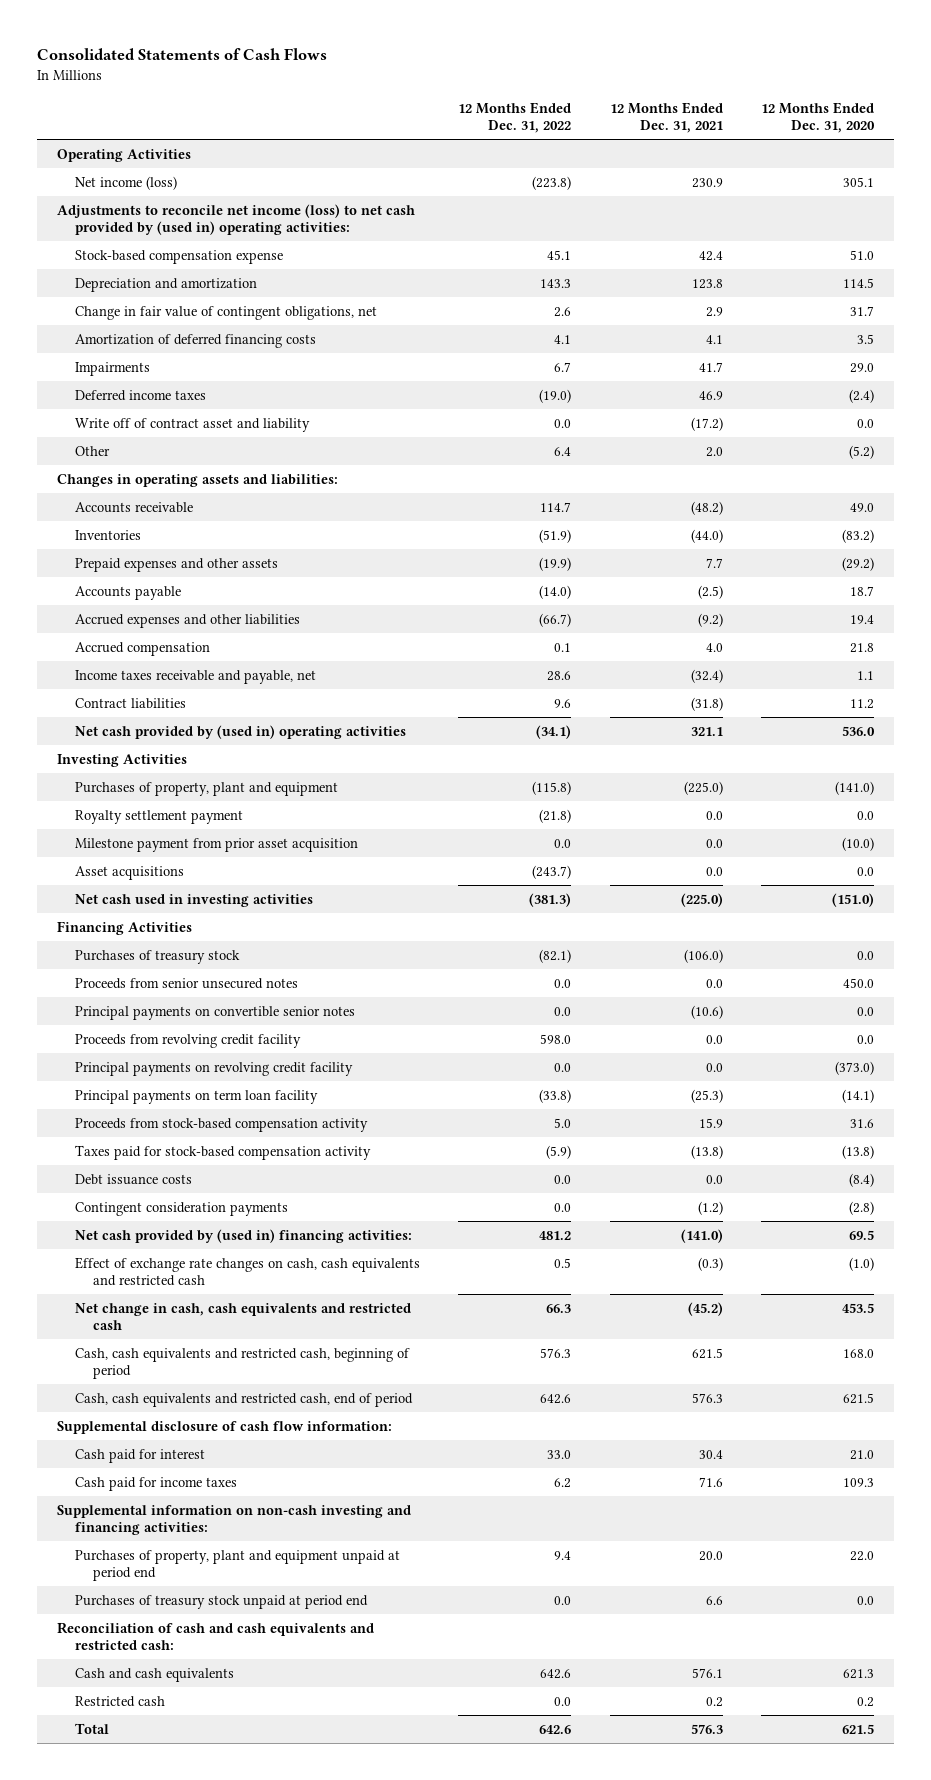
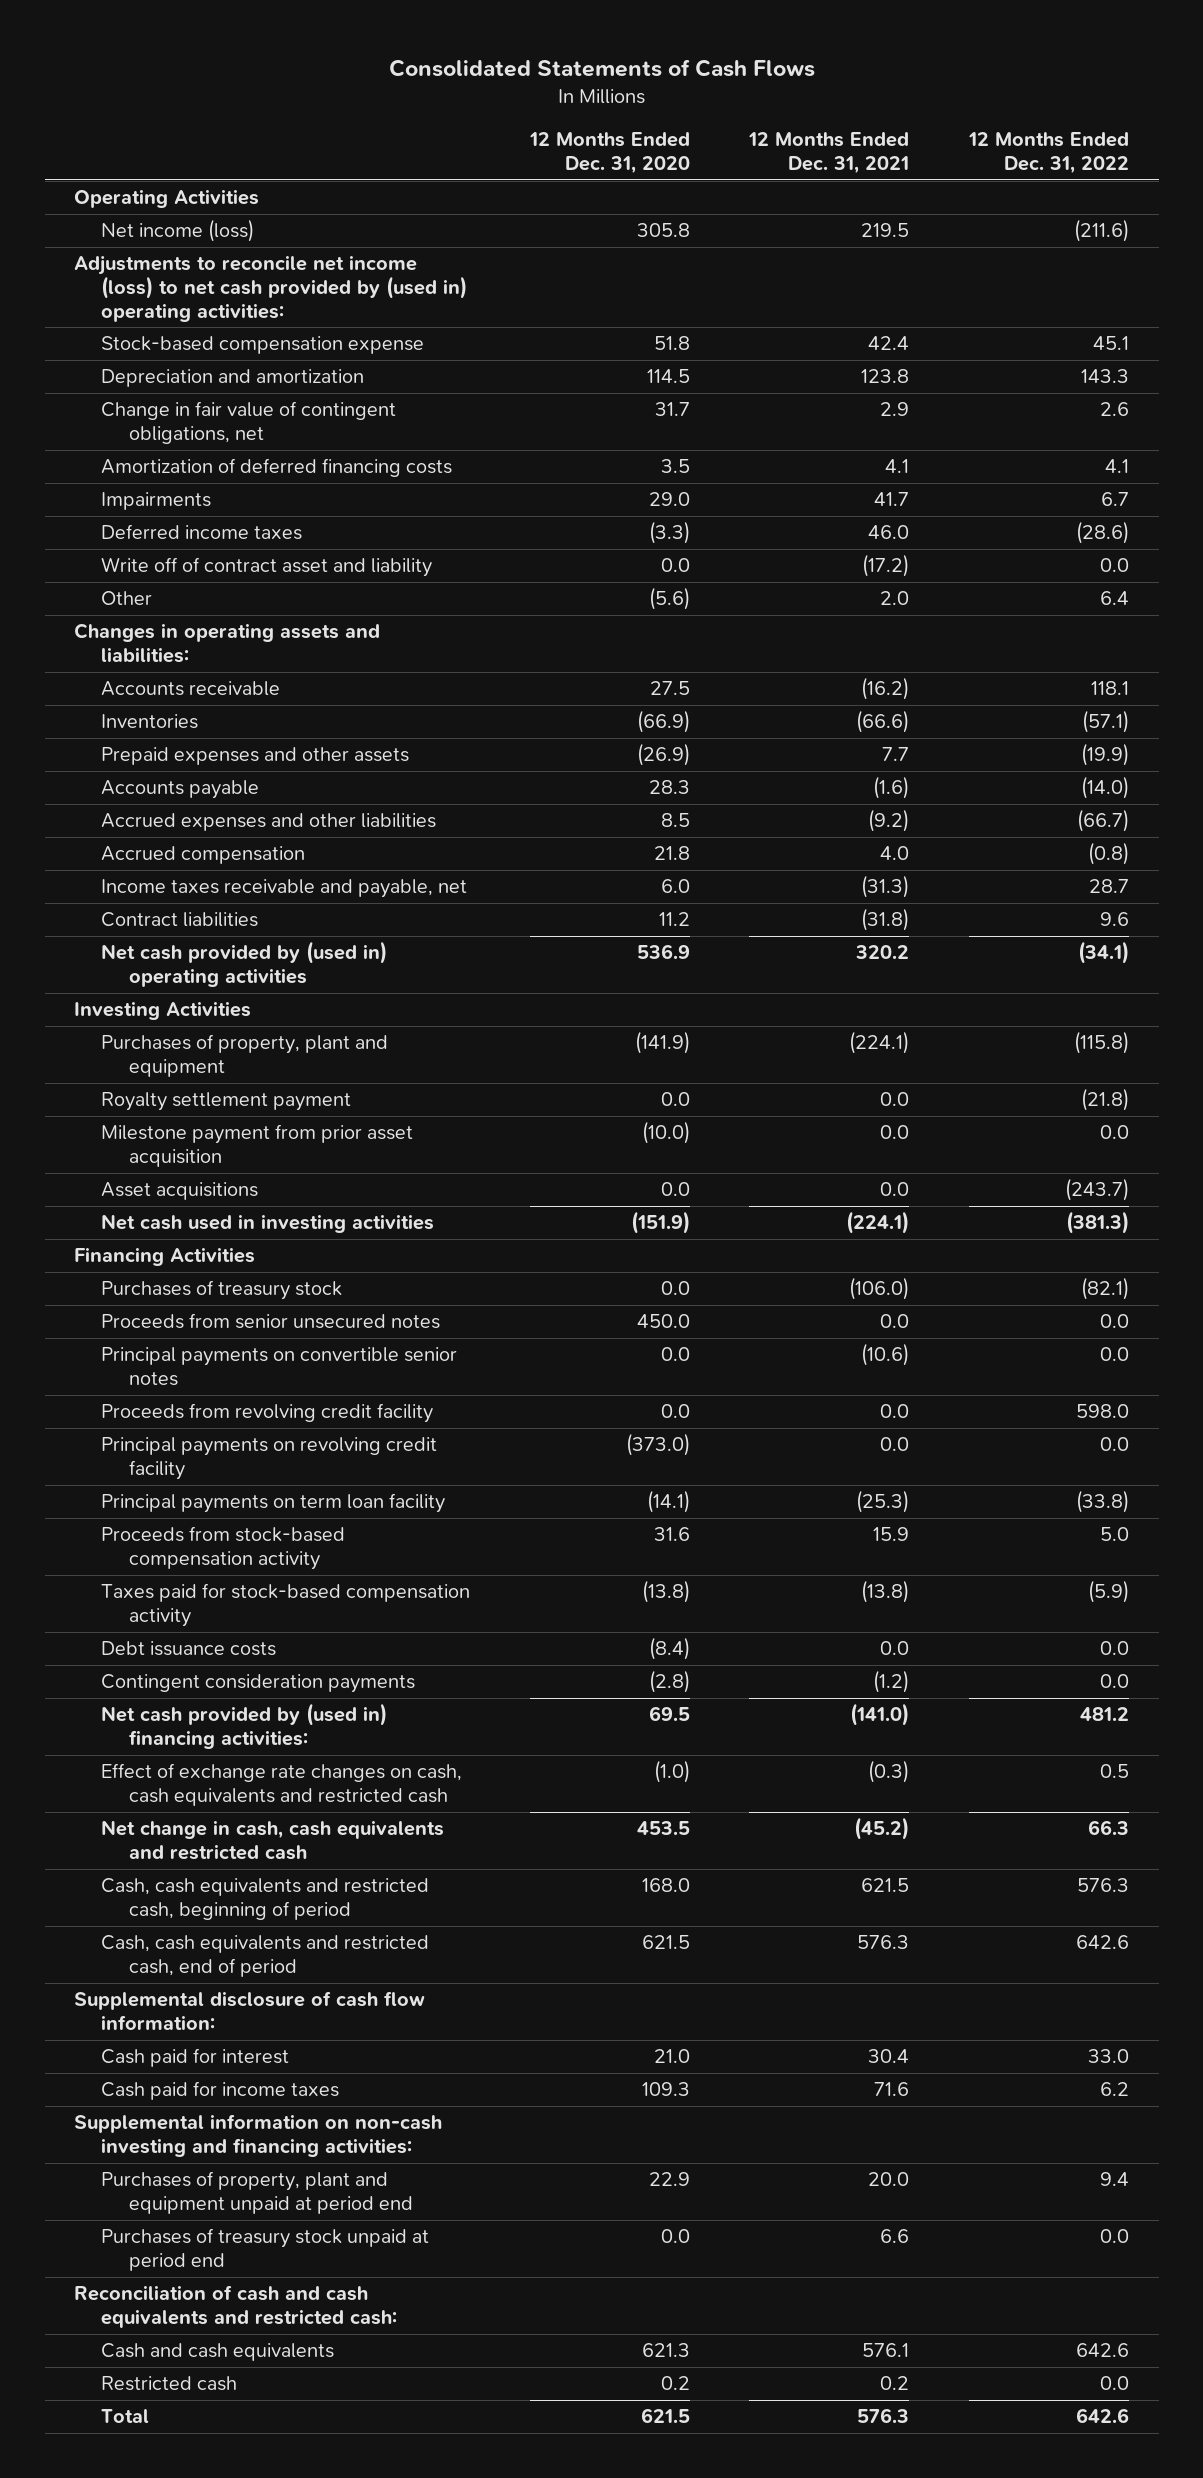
- | 12 Months Ended Dec. 31, 2022 | 12 Months Ended Dec. 31, 2021 | 12 Months Ended Dec. 31, 2020
+ | 12 Months Ended Dec. 31, 2020 | 12 Months Ended Dec. 31, 2021 | 12 Months Ended Dec. 31, 2022
- Net income (loss) | (223.8) | 230.9 | 305.1
+ Net income (loss) | 305.8 | 219.5 | (211.6)
- Stock-based compensation expense | 45.1 | 42.4 | 51.0
+ Stock-based compensation expense | 51.8 | 42.4 | 45.1
- Deferred income taxes | (19.0) | 46.9 | (2.4)
+ Deferred income taxes | (3.3) | 46.0 | (28.6)
- Other | 6.4 | 2.0 | (5.2)
+ Other | (5.6) | 2.0 | 6.4
- Accounts receivable | 114.7 | (48.2) | 49.0
- Inventories | (51.9) | (44.0) | (83.2)
- Prepaid expenses and other assets | (19.9) | 7.7 | (29.2)
- Accounts payable | (14.0) | (2.5) | 18.7
- Accrued expenses and other liabilities | (66.7) | (9.2) | 19.4
- Accrued compensation | 0.1 | 4.0 | 21.8
- Income taxes receivable and payable, net | 28.6 | (32.4) | 1.1
+ Accounts receivable | 27.5 | (16.2) | 118.1
+ Inventories | (66.9) | (66.6) | (57.1)
+ Prepaid expenses and other assets | (26.9) | 7.7 | (19.9)
+ Accounts payable | 28.3 | (1.6) | (14.0)
+ Accrued expenses and other liabilities | 8.5 | (9.2) | (66.7)
+ Accrued compensation | 21.8 | 4.0 | (0.8)
+ Income taxes receivable and payable, net | 6.0 | (31.3) | 28.7
- Net cash provided by (used in) operating activities | (34.1) | 321.1 | 536.0
+ Net cash provided by (used in) operating activities | 536.9 | 320.2 | (34.1)
- Purchases of property, plant and equipment | (115.8) | (225.0) | (141.0)
+ Purchases of property, plant and equipment | (141.9) | (224.1) | (115.8)
- Net cash used in investing activities | (381.3) | (225.0) | (151.0)
+ Net cash used in investing activities | (151.9) | (224.1) | (381.3)
- Purchases of property, plant and equipment unpaid at period end | 9.4 | 20.0 | 22.0
+ Purchases of property, plant and equipment unpaid at period end | 22.9 | 20.0 | 9.4

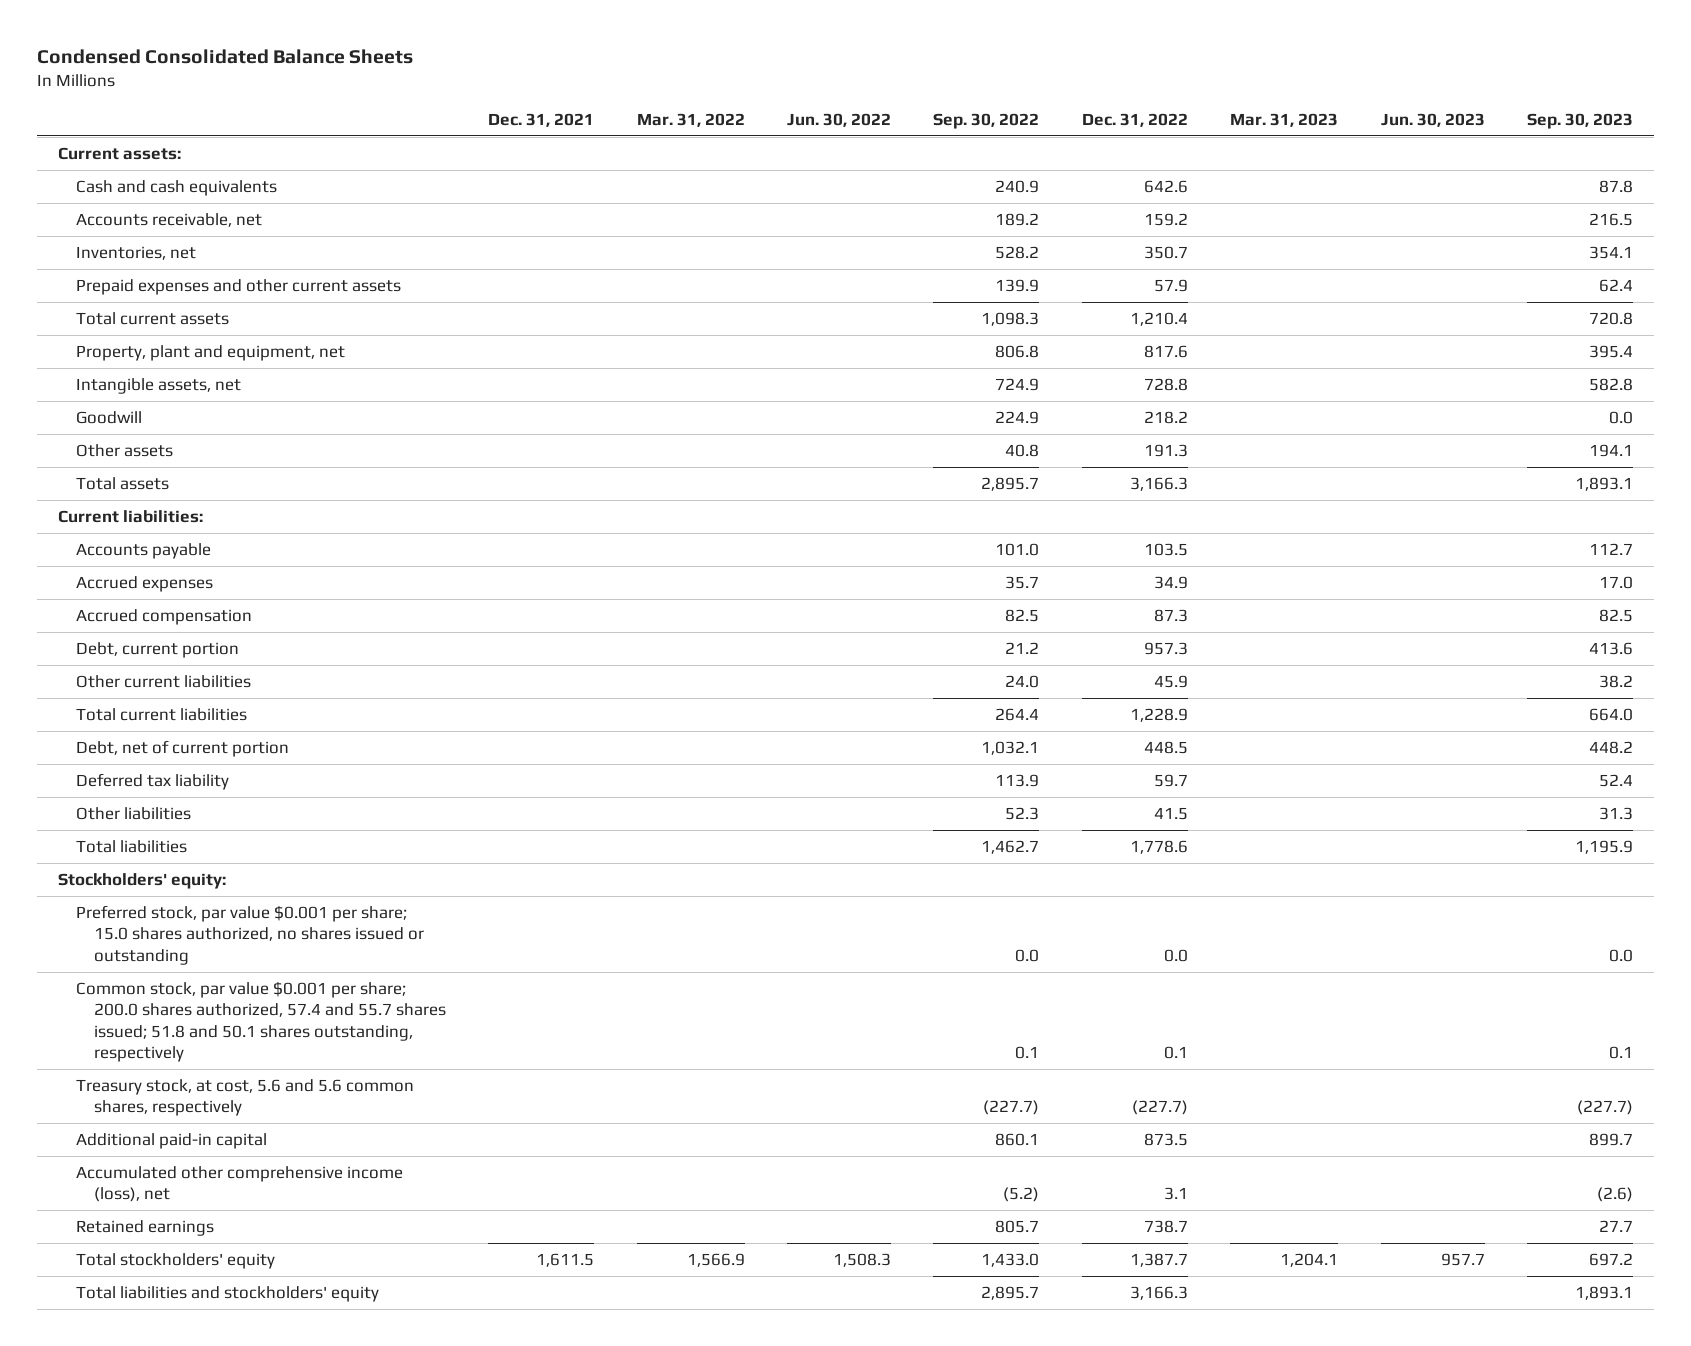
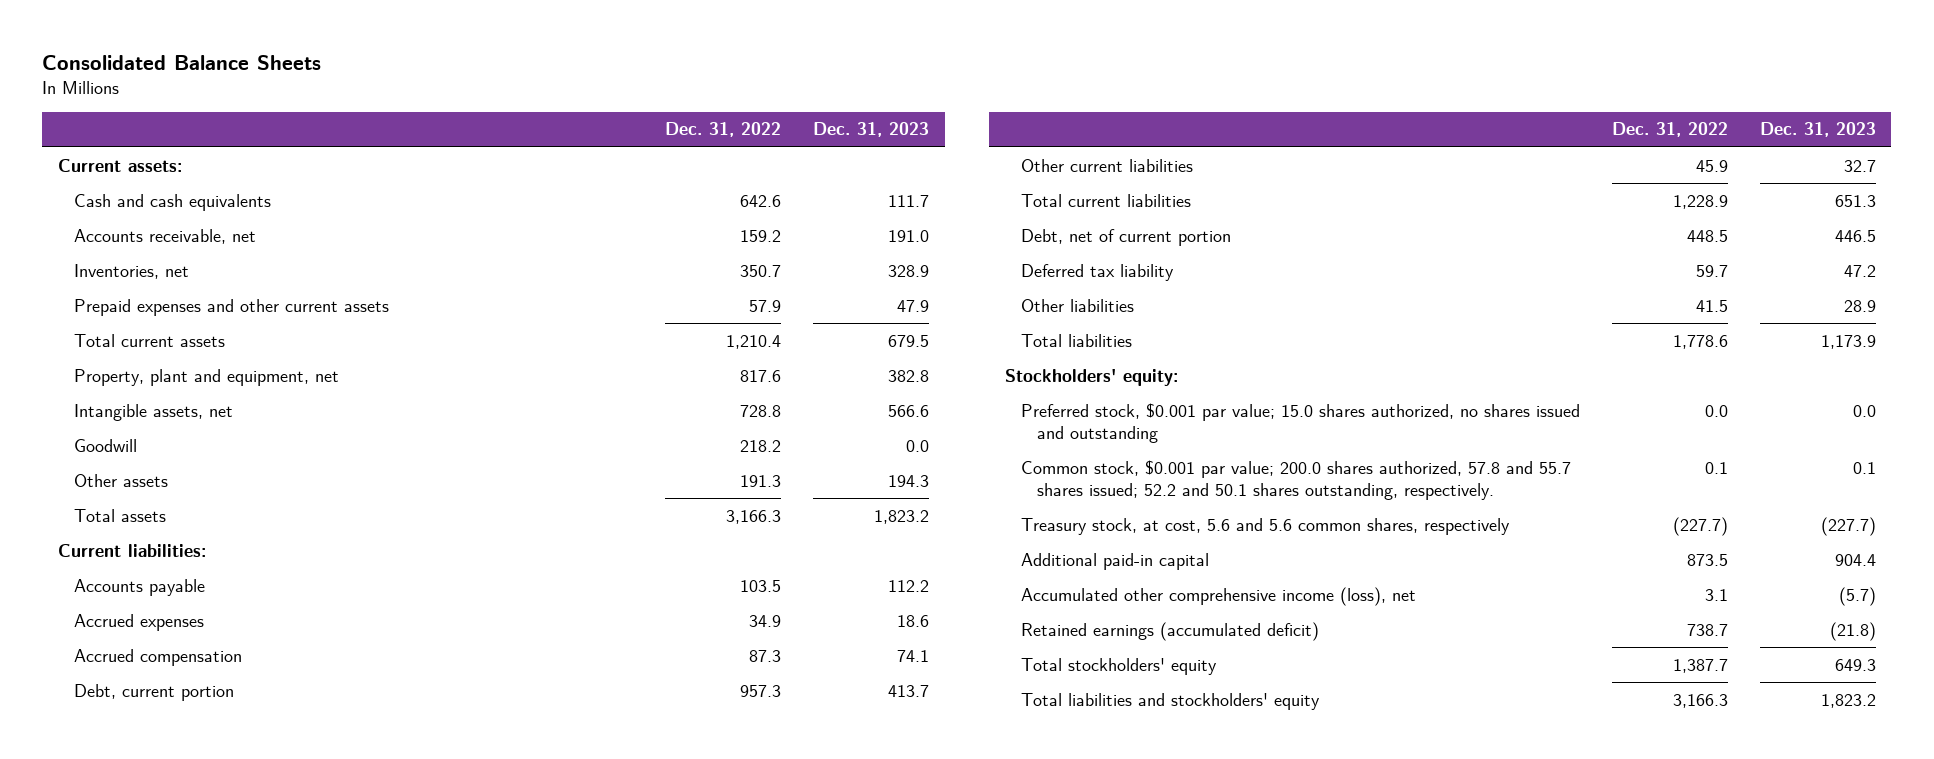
- Condensed Consolidated Balance Sheets
+ Consolidated Balance Sheets
- | Dec. 31, 2021 | Mar. 31, 2022 | Jun. 30, 2022 | Sep. 30, 2022 | Dec. 31, 2022 | Mar. 31, 2023 | Jun. 30, 2023 | Sep. 30, 2023
+ | Dec. 31, 2022 | Dec. 31, 2023
- Preferred stock, par value $0.001 per share; 15.0 shares authorized, no shares issued or outstanding | | | | 0.0 | 0.0 | | | 0.0
- Common stock, par value $0.001 per share; 200.0 shares authorized, 57.4 and 55.7 shares issued; 51.8 and 50.1 shares outstanding, respectively | | | | 0.1 | 0.1 | | | 0.1
+ Preferred stock, $0.001 par value; 15.0 shares authorized, no shares issued and outstanding | 0.0 | 0.0
+ Common stock, $0.001 par value; 200.0 shares authorized, 57.8 and 55.7 shares issued; 52.2 and 50.1 shares outstanding, respectively. | 0.1 | 0.1
- Retained earnings | | | | 805.7 | 738.7 | | | 27.7
+ Retained earnings (accumulated deficit) | 738.7 | (21.8)

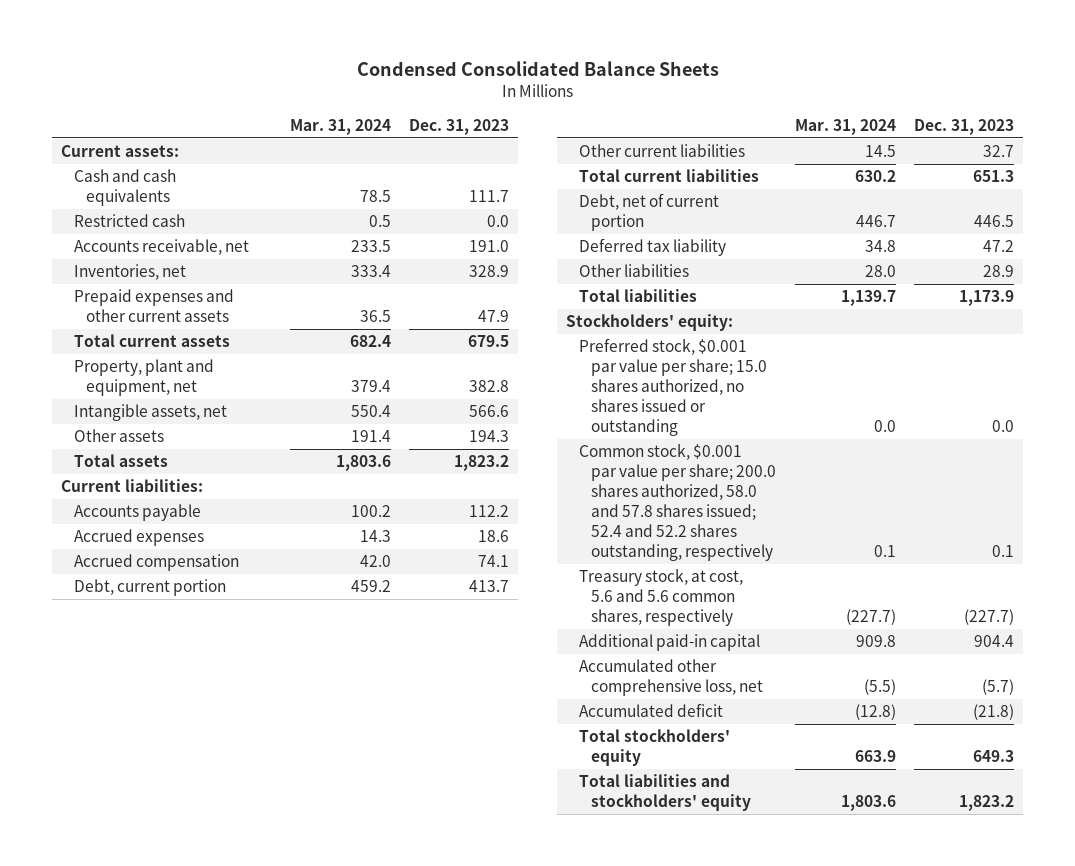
- Consolidated Balance Sheets
+ Condensed Consolidated Balance Sheets
- | Dec. 31, 2022 | Dec. 31, 2023
+ | Mar. 31, 2024 | Dec. 31, 2023
+ Restricted cash | 0.5 | 0.0
- Goodwill | 218.2 | 0.0
- Preferred stock, $0.001 par value; 15.0 shares authorized, no shares issued and outstanding | 0.0 | 0.0
- Common stock, $0.001 par value; 200.0 shares authorized, 57.8 and 55.7 shares issued; 52.2 and 50.1 shares outstanding, respectively. | 0.1 | 0.1
+ Preferred stock, $0.001 par value per share; 15.0 shares authorized, no shares issued or outstanding | 0.0 | 0.0
+ Common stock, $0.001 par value per share; 200.0 shares authorized, 58.0 and 57.8 shares issued; 52.4 and 52.2 shares outstanding, respectively | 0.1 | 0.1
- Accumulated other comprehensive income (loss), net | 3.1 | (5.7)
- Retained earnings (accumulated deficit) | 738.7 | (21.8)
+ Accumulated other comprehensive loss, net | (5.5) | (5.7)
+ Accumulated deficit | (12.8) | (21.8)

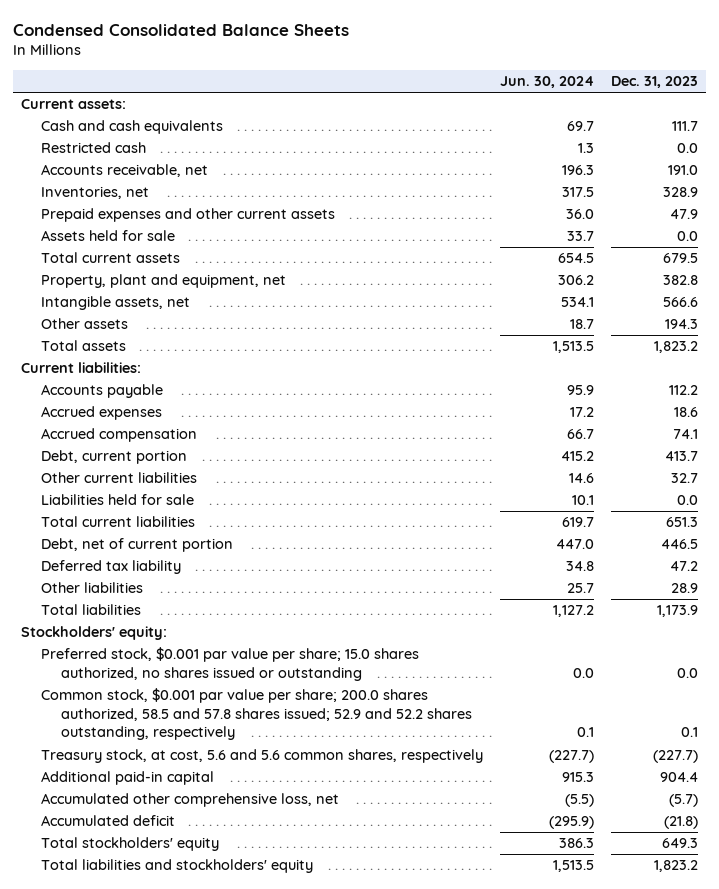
- | Mar. 31, 2024 | Dec. 31, 2023
+ | Jun. 30, 2024 | Dec. 31, 2023
+ Assets held for sale | 33.7 | 0.0
+ Liabilities held for sale | 10.1 | 0.0
- Common stock, $0.001 par value per share; 200.0 shares authorized, 58.0 and 57.8 shares issued; 52.4 and 52.2 shares outstanding, respectively | 0.1 | 0.1
+ Common stock, $0.001 par value per share; 200.0 shares authorized, 58.5 and 57.8 shares issued; 52.9 and 52.2 shares outstanding, respectively | 0.1 | 0.1

